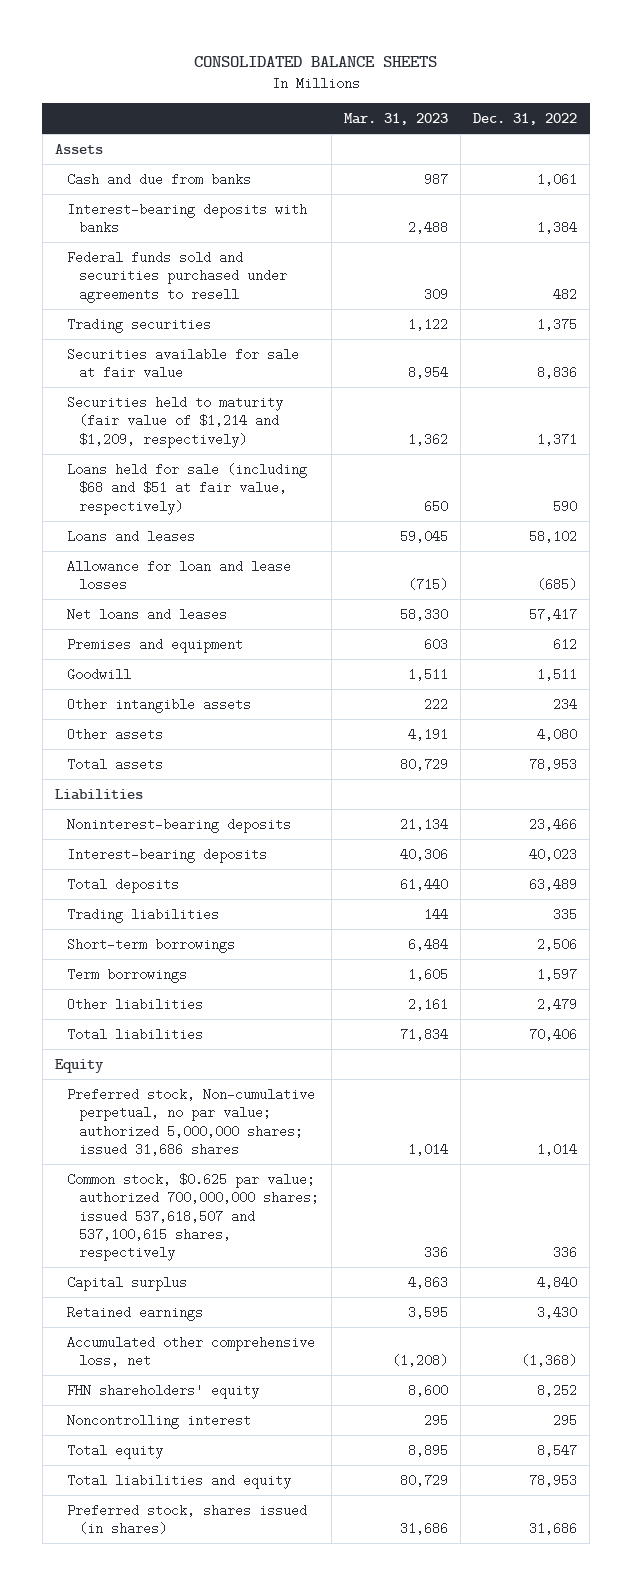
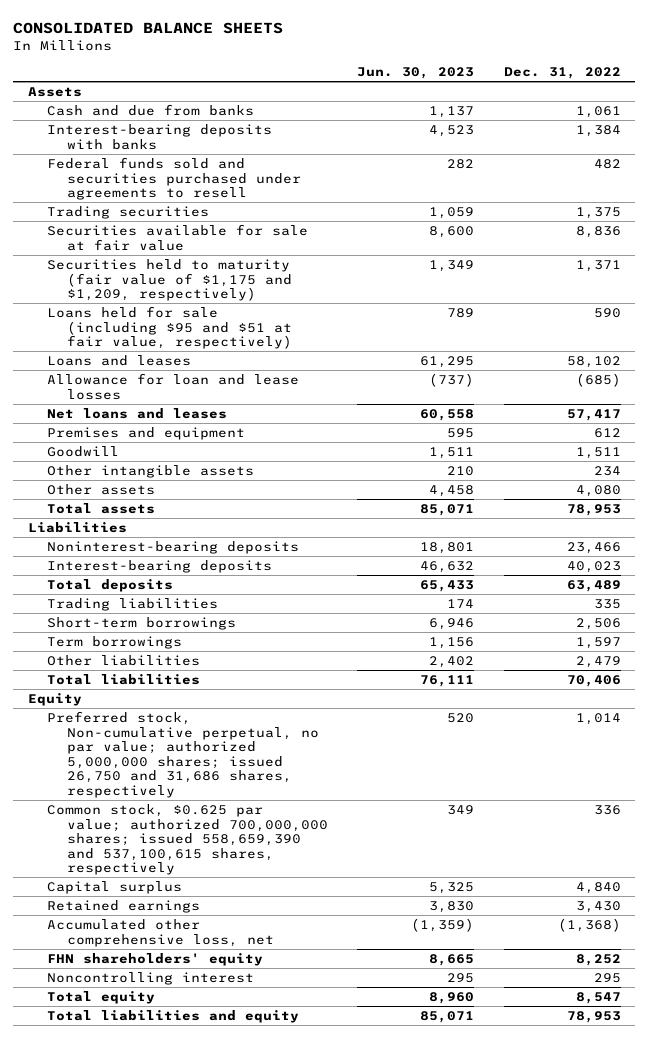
- | Mar. 31, 2023 | Dec. 31, 2022
+ | Jun. 30, 2023 | Dec. 31, 2022
- Securities held to maturity (fair value of $1,214 and $1,209, respectively) | 1,362 | 1,371
- Loans held for sale (including $68 and $51 at fair value, respectively) | 650 | 590
+ Securities held to maturity (fair value of $1,175 and $1,209, respectively) | 1,349 | 1,371
+ Loans held for sale (including $95 and $51 at fair value, respectively) | 789 | 590
- Preferred stock, Non-cumulative perpetual, no par value; authorized 5,000,000 shares; issued 31,686 shares | 1,014 | 1,014
- Common stock, $0.625 par value; authorized 700,000,000 shares; issued 537,618,507 and 537,100,615 shares, respectively | 336 | 336
+ Preferred stock, Non-cumulative perpetual, no par value; authorized 5,000,000 shares; issued 26,750 and 31,686 shares, respectively | 520 | 1,014
+ Common stock, $0.625 par value; authorized 700,000,000 shares; issued 558,659,390 and 537,100,615 shares, respectively | 349 | 336
- Preferred stock, shares issued (in shares) | 31,686 | 31,686

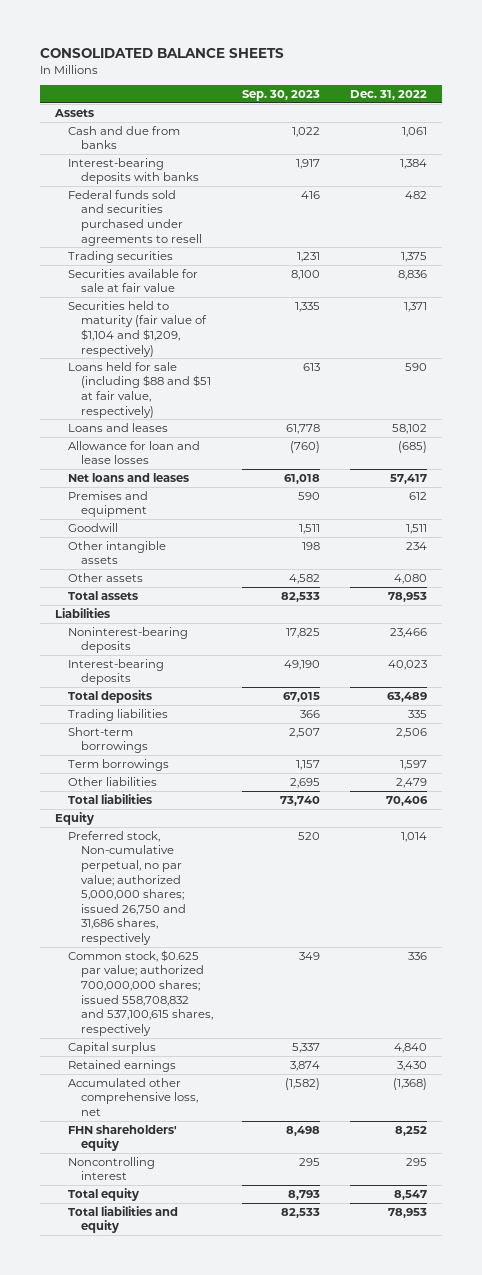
- | Jun. 30, 2023 | Dec. 31, 2022
+ | Sep. 30, 2023 | Dec. 31, 2022
- Securities held to maturity (fair value of $1,175 and $1,209, respectively) | 1,349 | 1,371
- Loans held for sale (including $95 and $51 at fair value, respectively) | 789 | 590
+ Securities held to maturity (fair value of $1,104 and $1,209, respectively) | 1,335 | 1,371
+ Loans held for sale (including $88 and $51 at fair value, respectively) | 613 | 590
- Common stock, $0.625 par value; authorized 700,000,000 shares; issued 558,659,390 and 537,100,615 shares, respectively | 349 | 336
+ Common stock, $0.625 par value; authorized 700,000,000 shares; issued 558,708,832 and 537,100,615 shares, respectively | 349 | 336

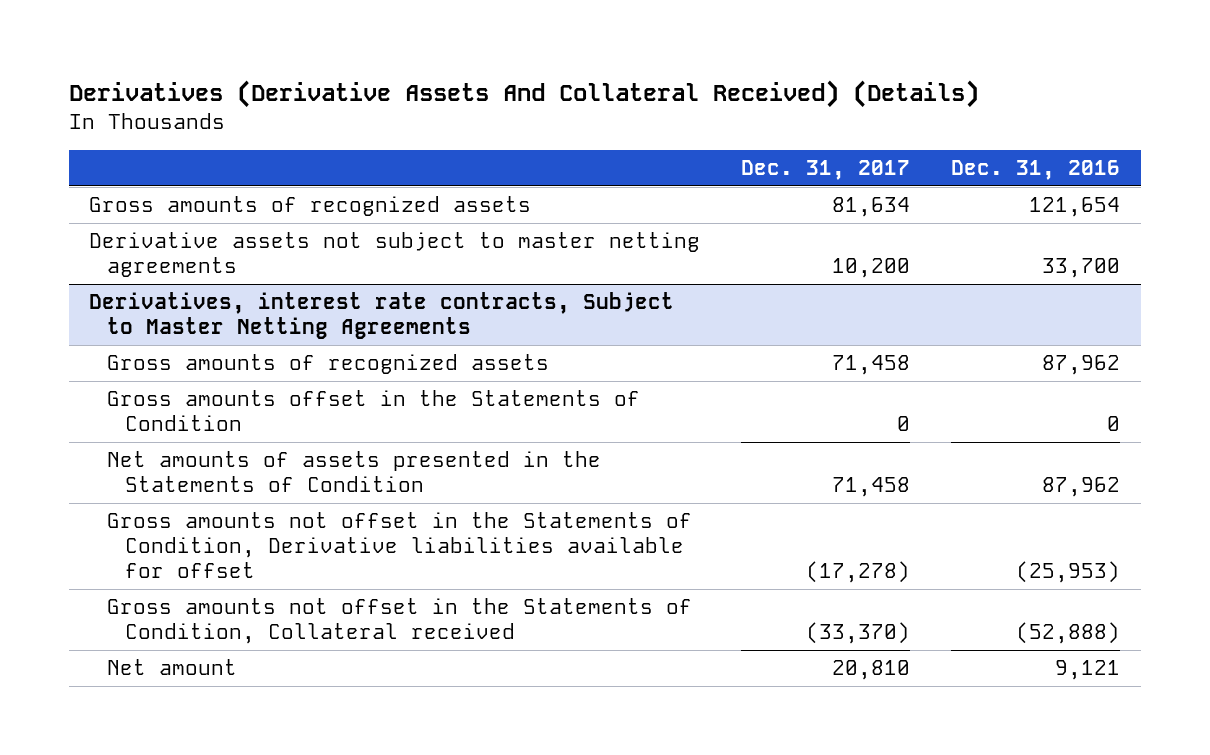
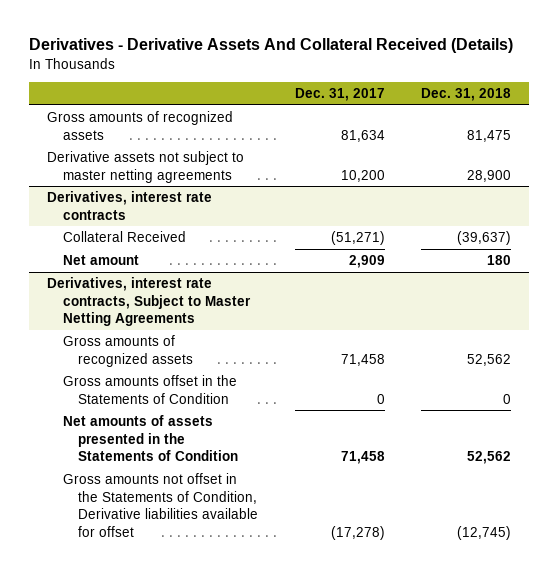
- Derivatives (Derivative Assets And Collateral Received) (Details)
+ Derivatives - Derivative Assets And Collateral Received (Details)
- | Dec. 31, 2017 | Dec. 31, 2016
+ | Dec. 31, 2017 | Dec. 31, 2018
+ Derivatives, interest rate contracts
+ Collateral Received | (51,271) | (39,637)
+ Net amount | 2,909 | 180
@ Derivatives, interest rate contracts, Subject to Master Netting Agreements
- Gross amounts not offset in the Statements of Condition, Collateral received | (33,370) | (52,888)
- Net amount | 20,810 | 9,121

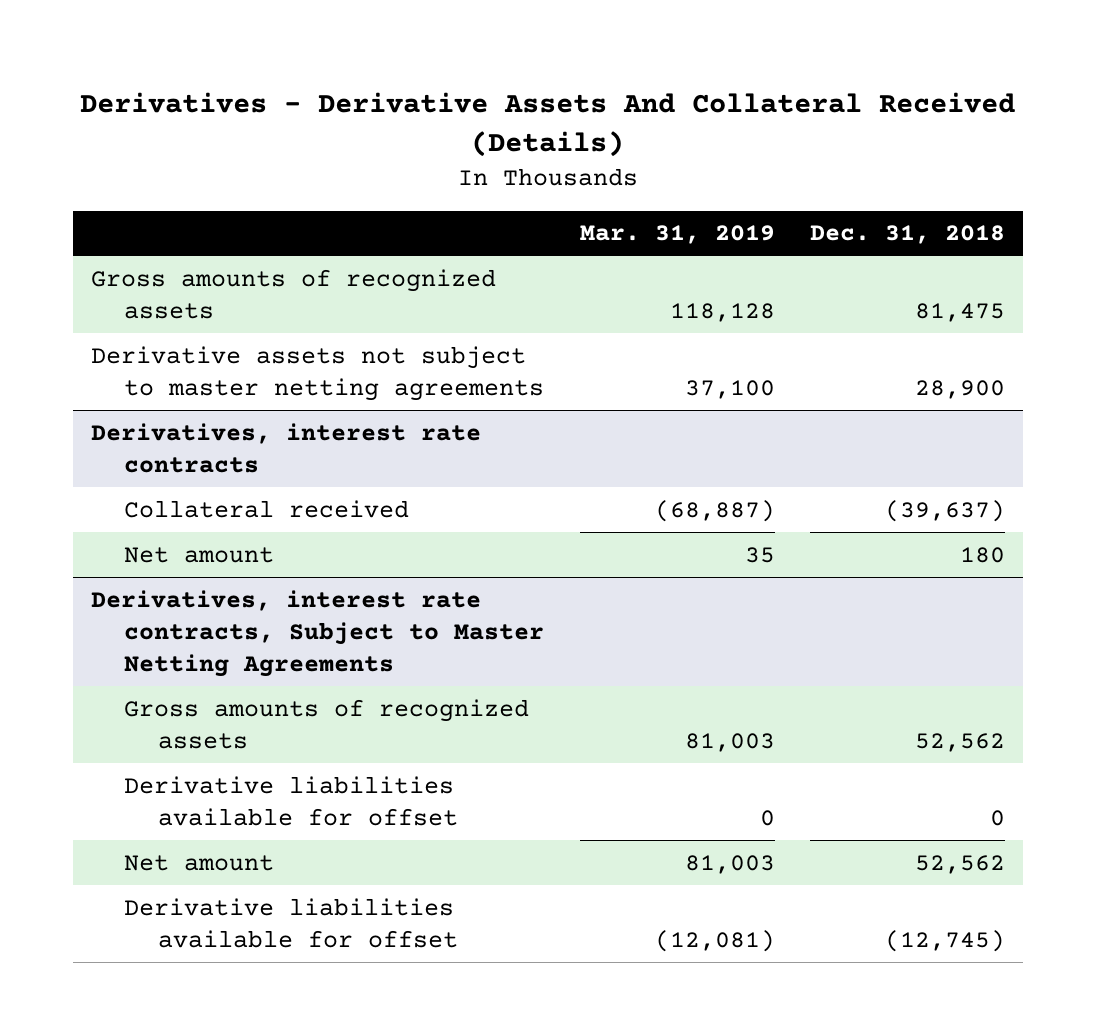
- | Dec. 31, 2017 | Dec. 31, 2018
+ | Mar. 31, 2019 | Dec. 31, 2018
@ Derivatives, interest rate contracts
- Collateral Received | (51,271) | (39,637)
+ Collateral received | (68,887) | (39,637)
@ Derivatives, interest rate contracts, Subject to Master Netting Agreements
- Gross amounts offset in the Statements of Condition | 0 | 0
- Net amounts of assets presented in the Statements of Condition | 71,458 | 52,562
- Gross amounts not offset in the Statements of Condition, Derivative liabilities available for offset | (17,278) | (12,745)
+ Derivative liabilities available for offset | 0 | 0
+ Net amount | 81,003 | 52,562
+ Derivative liabilities available for offset | (12,081) | (12,745)

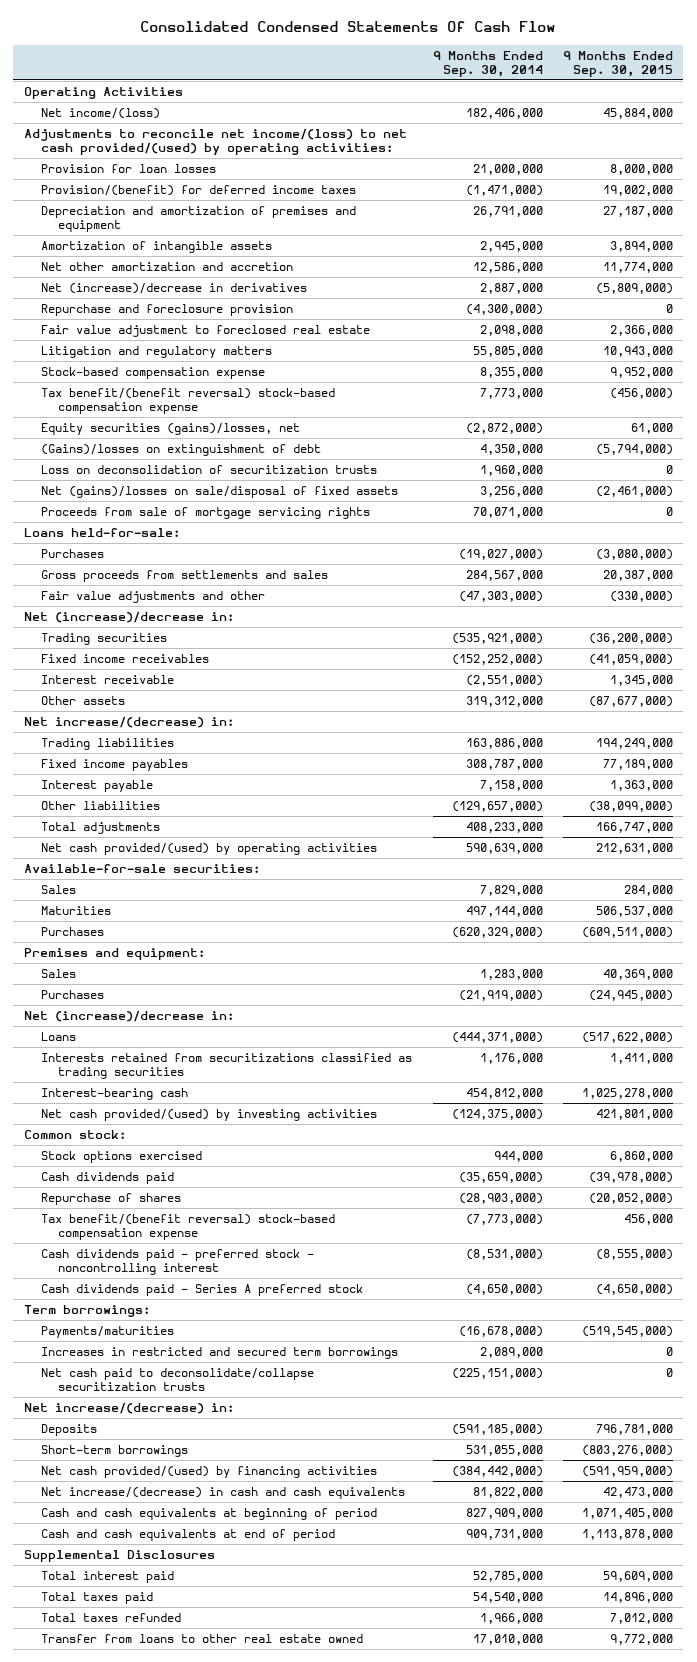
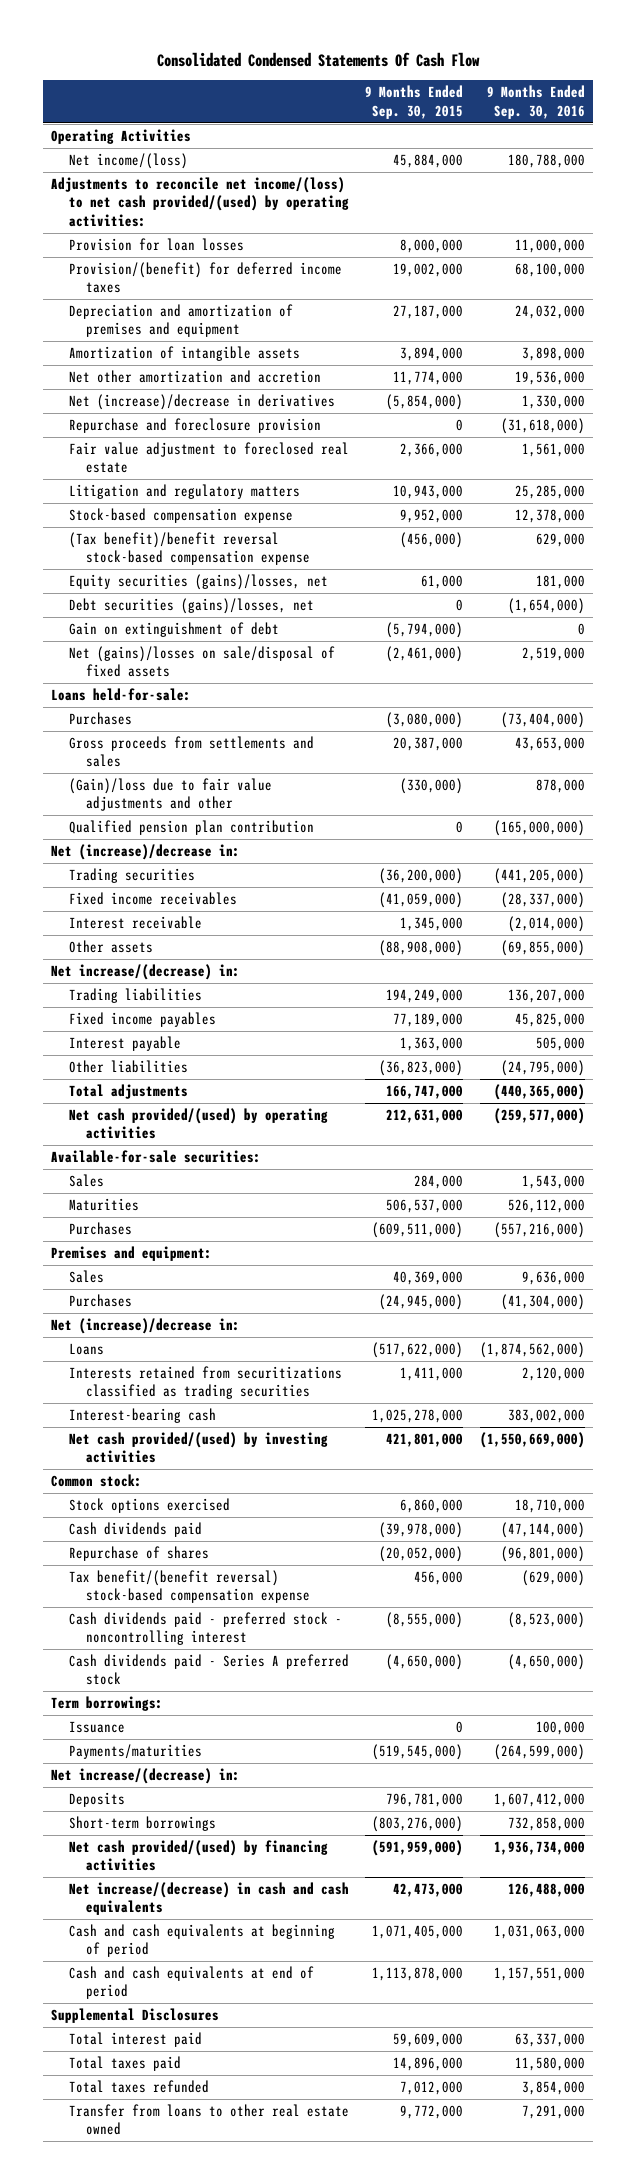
- | 9 Months Ended Sep. 30, 2014 | 9 Months Ended Sep. 30, 2015
+ | 9 Months Ended Sep. 30, 2015 | 9 Months Ended Sep. 30, 2016
- Net (increase)/decrease in derivatives | 2,887,000 | (5,809,000)
+ Net (increase)/decrease in derivatives | (5,854,000) | 1,330,000
- Tax benefit/(benefit reversal) stock-based compensation expense | 7,773,000 | (456,000)
+ (Tax benefit)/benefit reversal stock-based compensation expense | (456,000) | 629,000
- (Gains)/losses on extinguishment of debt | 4,350,000 | (5,794,000)
- Loss on deconsolidation of securitization trusts | 1,960,000 | 0
+ Debt securities (gains)/losses, net | 0 | (1,654,000)
+ Gain on extinguishment of debt | (5,794,000) | 0
- Proceeds from sale of mortgage servicing rights | 70,071,000 | 0
- Fair value adjustments and other | (47,303,000) | (330,000)
+ (Gain)/loss due to fair value adjustments and other | (330,000) | 878,000
+ Qualified pension plan contribution | 0 | (165,000,000)
- Other assets | 319,312,000 | (87,677,000)
+ Other assets | (88,908,000) | (69,855,000)
- Other liabilities | (129,657,000) | (38,099,000)
+ Other liabilities | (36,823,000) | (24,795,000)
+ Issuance | 0 | 100,000
- Increases in restricted and secured term borrowings | 2,089,000 | 0
- Net cash paid to deconsolidate/collapse securitization trusts | (225,151,000) | 0

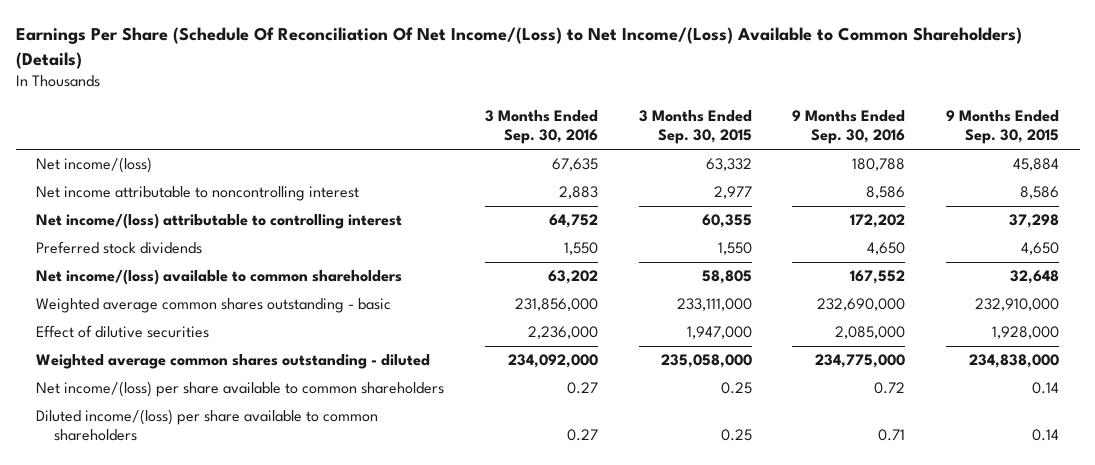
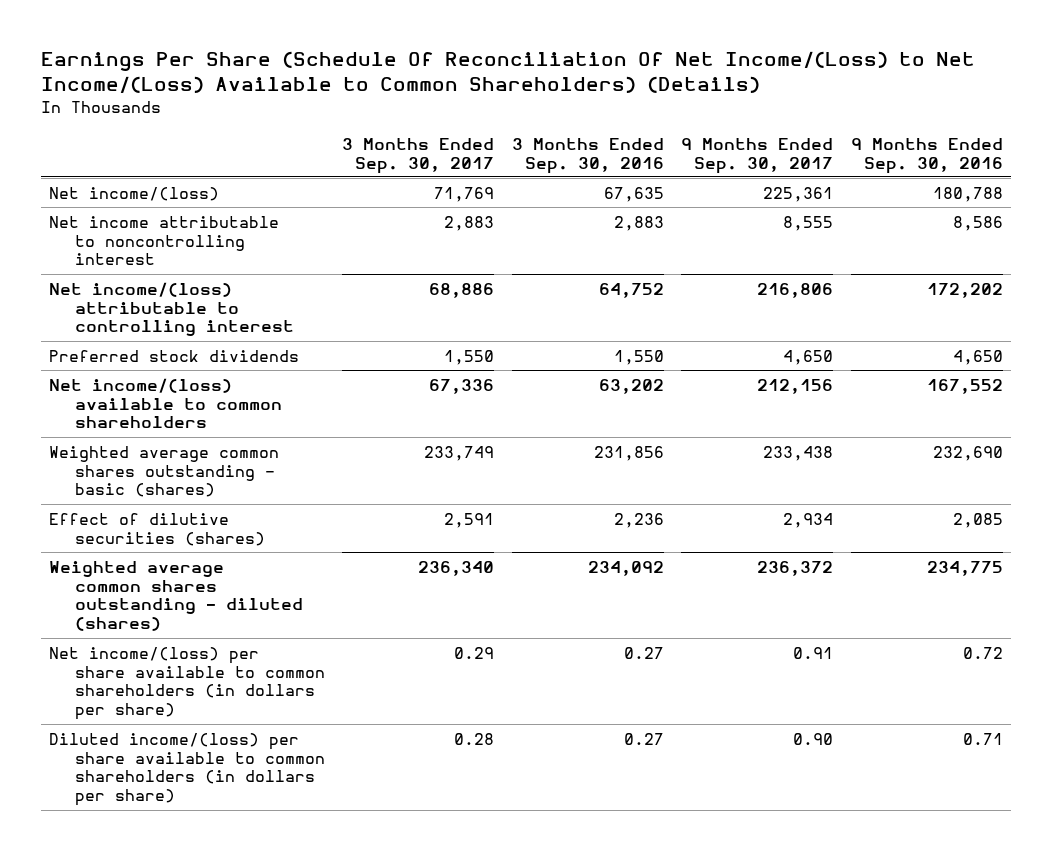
- | 3 Months Ended Sep. 30, 2016 | 3 Months Ended Sep. 30, 2015 | 9 Months Ended Sep. 30, 2016 | 9 Months Ended Sep. 30, 2015
+ | 3 Months Ended Sep. 30, 2017 | 3 Months Ended Sep. 30, 2016 | 9 Months Ended Sep. 30, 2017 | 9 Months Ended Sep. 30, 2016
- Weighted average common shares outstanding - basic | 231,856,000 | 233,111,000 | 232,690,000 | 232,910,000
- Effect of dilutive securities | 2,236,000 | 1,947,000 | 2,085,000 | 1,928,000
- Weighted average common shares outstanding - diluted | 234,092,000 | 235,058,000 | 234,775,000 | 234,838,000
- Net income/(loss) per share available to common shareholders | 0.27 | 0.25 | 0.72 | 0.14
- Diluted income/(loss) per share available to common shareholders | 0.27 | 0.25 | 0.71 | 0.14
+ Weighted average common shares outstanding - basic (shares) | 233,749 | 231,856 | 233,438 | 232,690
+ Effect of dilutive securities (shares) | 2,591 | 2,236 | 2,934 | 2,085
+ Weighted average common shares outstanding - diluted (shares) | 236,340 | 234,092 | 236,372 | 234,775
+ Net income/(loss) per share available to common shareholders (in dollars per share) | 0.29 | 0.27 | 0.91 | 0.72
+ Diluted income/(loss) per share available to common shareholders (in dollars per share) | 0.28 | 0.27 | 0.90 | 0.71

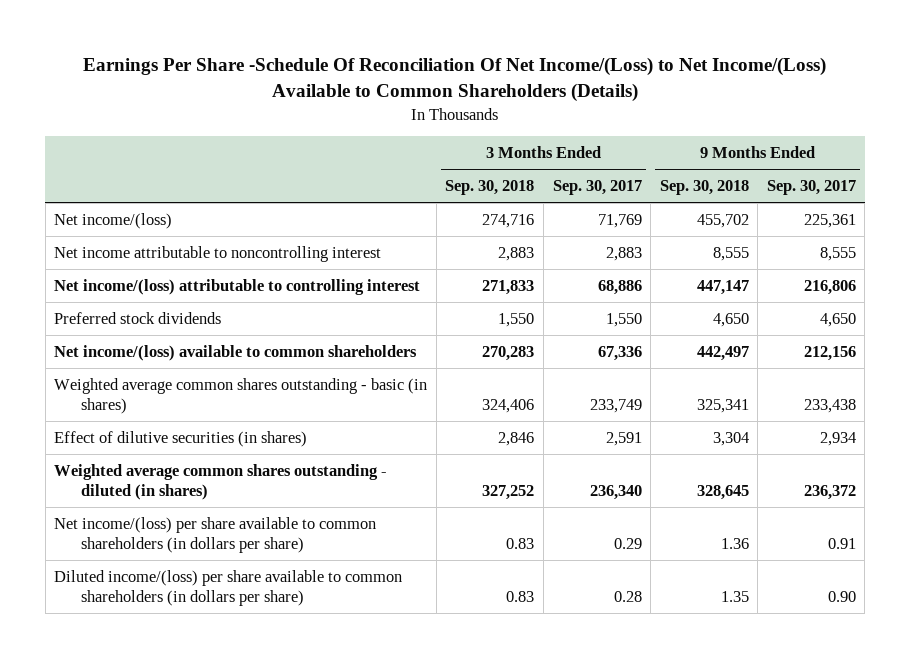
- Earnings Per Share (Schedule Of Reconciliation Of Net Income/(Loss) to Net Income/(Loss) Available to Common Shareholders) (Details)
+ Earnings Per Share -Schedule Of Reconciliation Of Net Income/(Loss) to Net Income/(Loss) Available to Common Shareholders (Details)
- | 3 Months Ended Sep. 30, 2017 | 3 Months Ended Sep. 30, 2016 | 9 Months Ended Sep. 30, 2017 | 9 Months Ended Sep. 30, 2016
+ | 3 Months Ended Sep. 30, 2018 | 3 Months Ended Sep. 30, 2017 | 9 Months Ended Sep. 30, 2018 | 9 Months Ended Sep. 30, 2017
- Weighted average common shares outstanding - basic (shares) | 233,749 | 231,856 | 233,438 | 232,690
- Effect of dilutive securities (shares) | 2,591 | 2,236 | 2,934 | 2,085
- Weighted average common shares outstanding - diluted (shares) | 236,340 | 234,092 | 236,372 | 234,775
+ Weighted average common shares outstanding - basic (in shares) | 324,406 | 233,749 | 325,341 | 233,438
+ Effect of dilutive securities (in shares) | 2,846 | 2,591 | 3,304 | 2,934
+ Weighted average common shares outstanding - diluted (in shares) | 327,252 | 236,340 | 328,645 | 236,372

